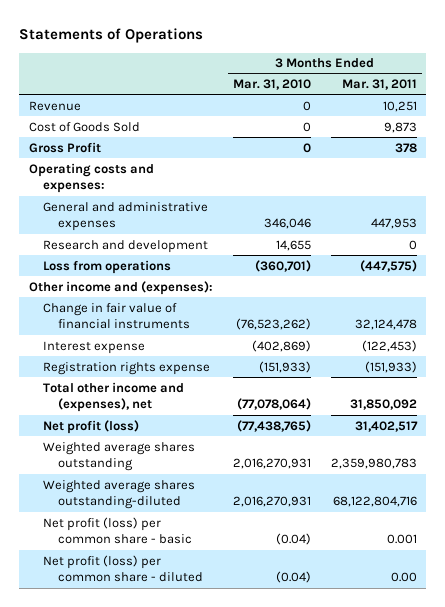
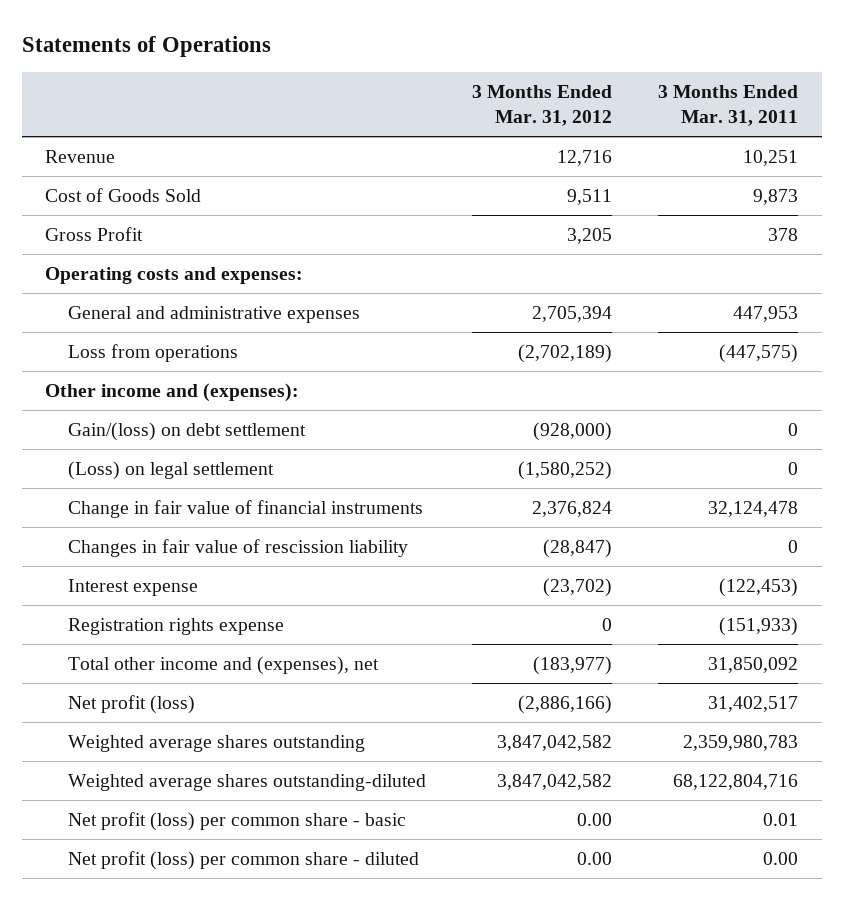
- | 3 Months Ended Mar. 31, 2010 | 3 Months Ended Mar. 31, 2011
+ | 3 Months Ended Mar. 31, 2012 | 3 Months Ended Mar. 31, 2011
- Research and development | 14,655 | 0
+ Gain/(loss) on debt settlement | (928,000) | 0
+ (Loss) on legal settlement | (1,580,252) | 0
+ Changes in fair value of rescission liability | (28,847) | 0
- Net profit (loss) per common share - basic | (0.04) | 0.001
+ Net profit (loss) per common share - basic | 0.00 | 0.01

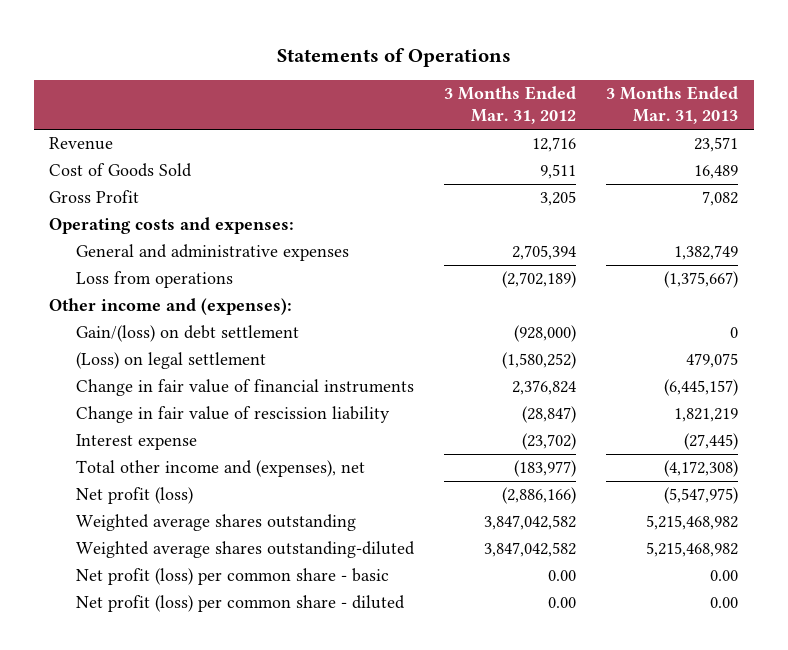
- | 3 Months Ended Mar. 31, 2012 | 3 Months Ended Mar. 31, 2011
+ | 3 Months Ended Mar. 31, 2012 | 3 Months Ended Mar. 31, 2013
- Changes in fair value of rescission liability | (28,847) | 0
+ Change in fair value of rescission liability | (28,847) | 1,821,219
- Registration rights expense | 0 | (151,933)

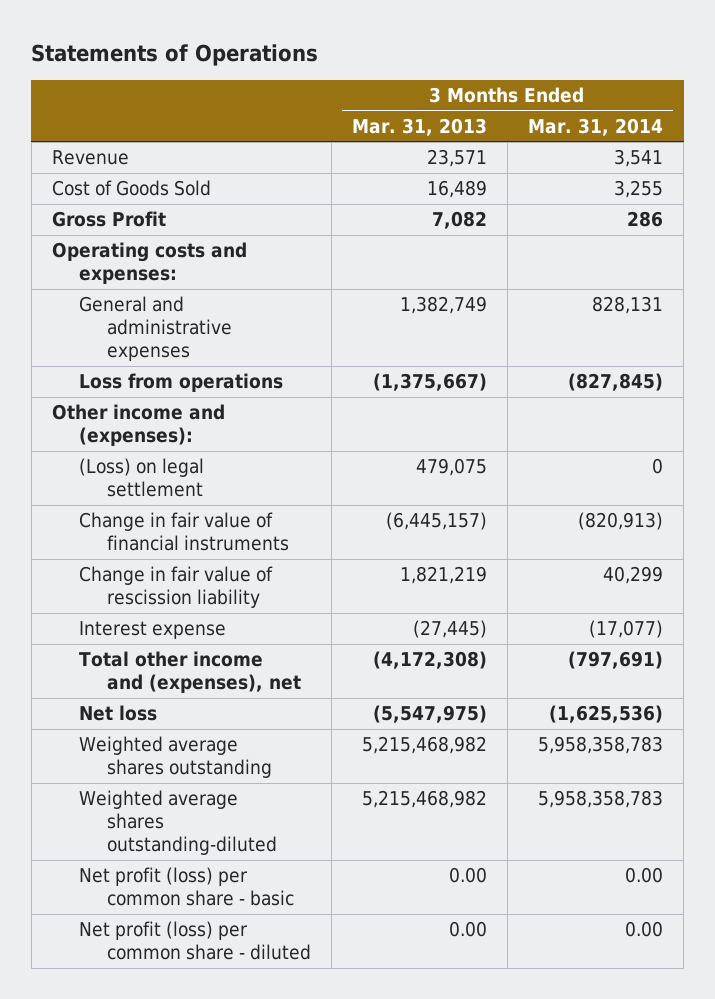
- | 3 Months Ended Mar. 31, 2012 | 3 Months Ended Mar. 31, 2013
+ | 3 Months Ended Mar. 31, 2013 | 3 Months Ended Mar. 31, 2014
- Gain/(loss) on debt settlement | (928,000) | 0
- Net profit (loss) | (2,886,166) | (5,547,975)
+ Net loss | (5,547,975) | (1,625,536)

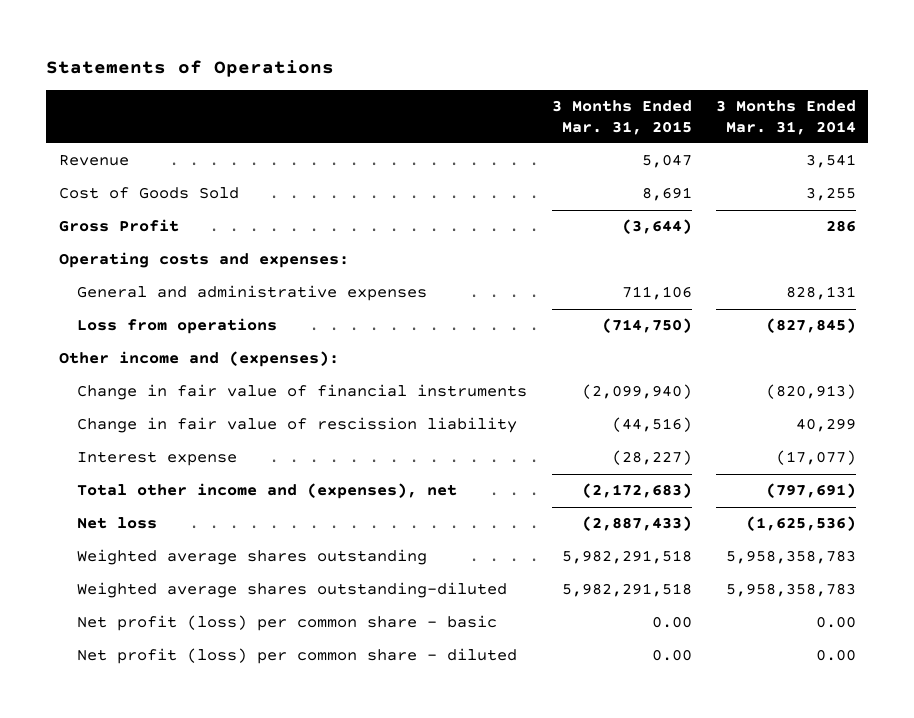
- | 3 Months Ended Mar. 31, 2013 | 3 Months Ended Mar. 31, 2014
+ | 3 Months Ended Mar. 31, 2015 | 3 Months Ended Mar. 31, 2014
- (Loss) on legal settlement | 479,075 | 0

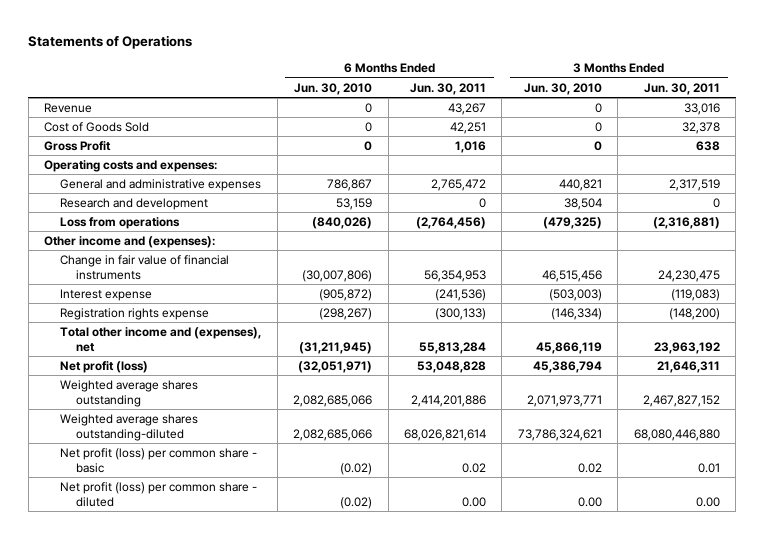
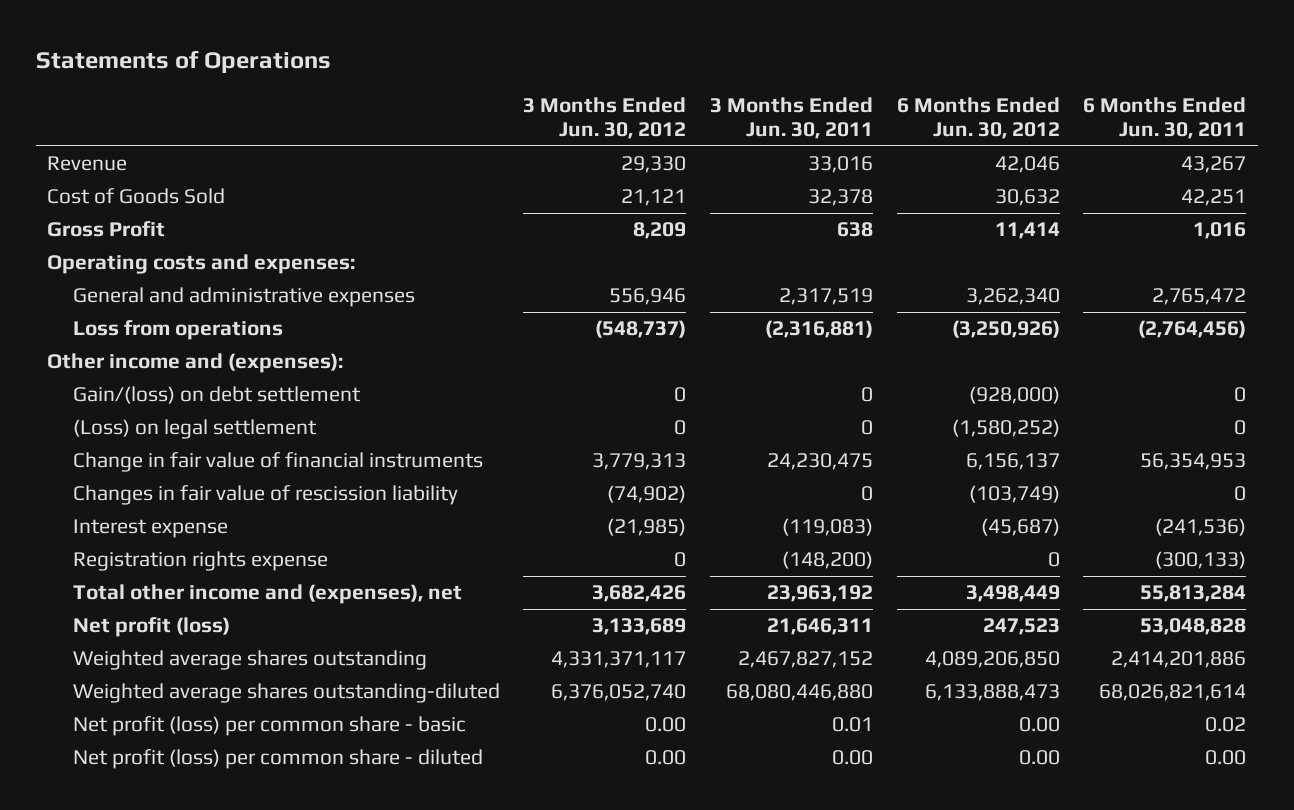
- | 6 Months Ended Jun. 30, 2010 | 6 Months Ended Jun. 30, 2011 | 3 Months Ended Jun. 30, 2010 | 3 Months Ended Jun. 30, 2011
+ | 3 Months Ended Jun. 30, 2012 | 3 Months Ended Jun. 30, 2011 | 6 Months Ended Jun. 30, 2012 | 6 Months Ended Jun. 30, 2011
- Research and development | 53,159 | 0 | 38,504 | 0
+ Gain/(loss) on debt settlement | 0 | 0 | (928,000) | 0
+ (Loss) on legal settlement | 0 | 0 | (1,580,252) | 0
+ Changes in fair value of rescission liability | (74,902) | 0 | (103,749) | 0

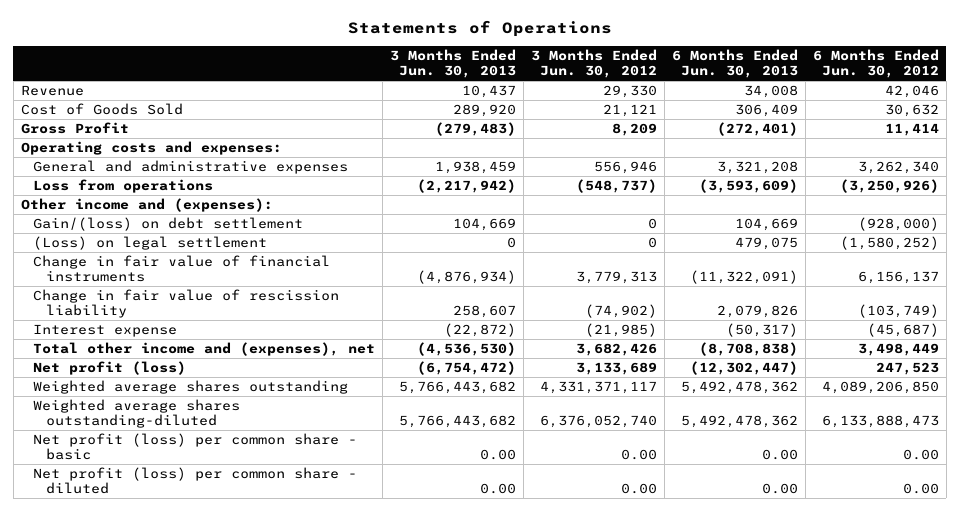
- | 3 Months Ended Jun. 30, 2012 | 3 Months Ended Jun. 30, 2011 | 6 Months Ended Jun. 30, 2012 | 6 Months Ended Jun. 30, 2011
+ | 3 Months Ended Jun. 30, 2013 | 3 Months Ended Jun. 30, 2012 | 6 Months Ended Jun. 30, 2013 | 6 Months Ended Jun. 30, 2012
- Changes in fair value of rescission liability | (74,902) | 0 | (103,749) | 0
+ Change in fair value of rescission liability | 258,607 | (74,902) | 2,079,826 | (103,749)
- Registration rights expense | 0 | (148,200) | 0 | (300,133)

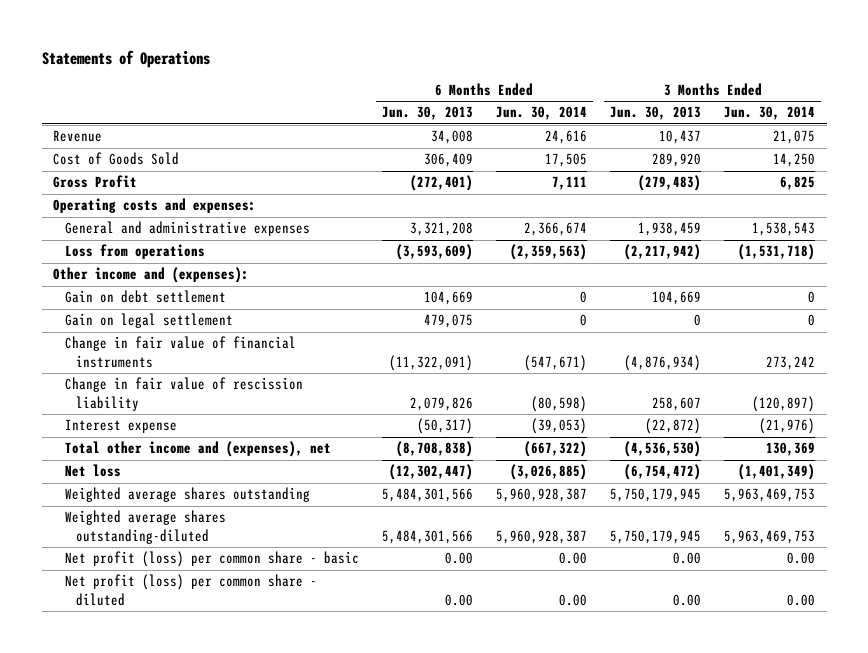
- | 3 Months Ended Jun. 30, 2013 | 3 Months Ended Jun. 30, 2012 | 6 Months Ended Jun. 30, 2013 | 6 Months Ended Jun. 30, 2012
+ | 6 Months Ended Jun. 30, 2013 | 6 Months Ended Jun. 30, 2014 | 3 Months Ended Jun. 30, 2013 | 3 Months Ended Jun. 30, 2014
- Gain/(loss) on debt settlement | 104,669 | 0 | 104,669 | (928,000)
- (Loss) on legal settlement | 0 | 0 | 479,075 | (1,580,252)
+ Gain on debt settlement | 104,669 | 0 | 104,669 | 0
+ Gain on legal settlement | 479,075 | 0 | 0 | 0
- Net profit (loss) | (6,754,472) | 3,133,689 | (12,302,447) | 247,523
- Weighted average shares outstanding | 5,766,443,682 | 4,331,371,117 | 5,492,478,362 | 4,089,206,850
- Weighted average shares outstanding-diluted | 5,766,443,682 | 6,376,052,740 | 5,492,478,362 | 6,133,888,473
+ Net loss | (12,302,447) | (3,026,885) | (6,754,472) | (1,401,349)
+ Weighted average shares outstanding | 5,484,301,566 | 5,960,928,387 | 5,750,179,945 | 5,963,469,753
+ Weighted average shares outstanding-diluted | 5,484,301,566 | 5,960,928,387 | 5,750,179,945 | 5,963,469,753

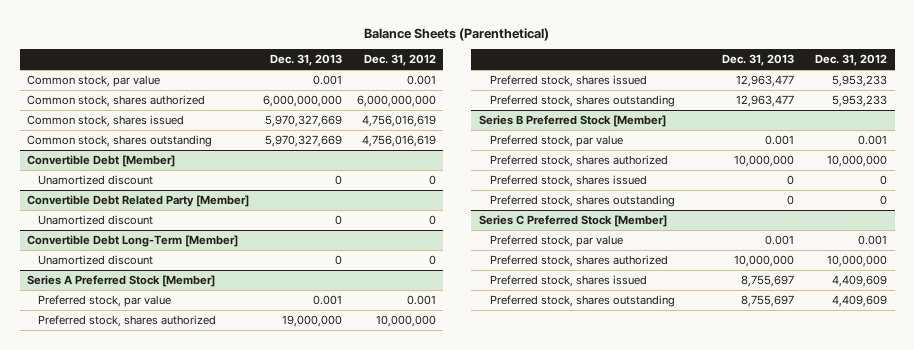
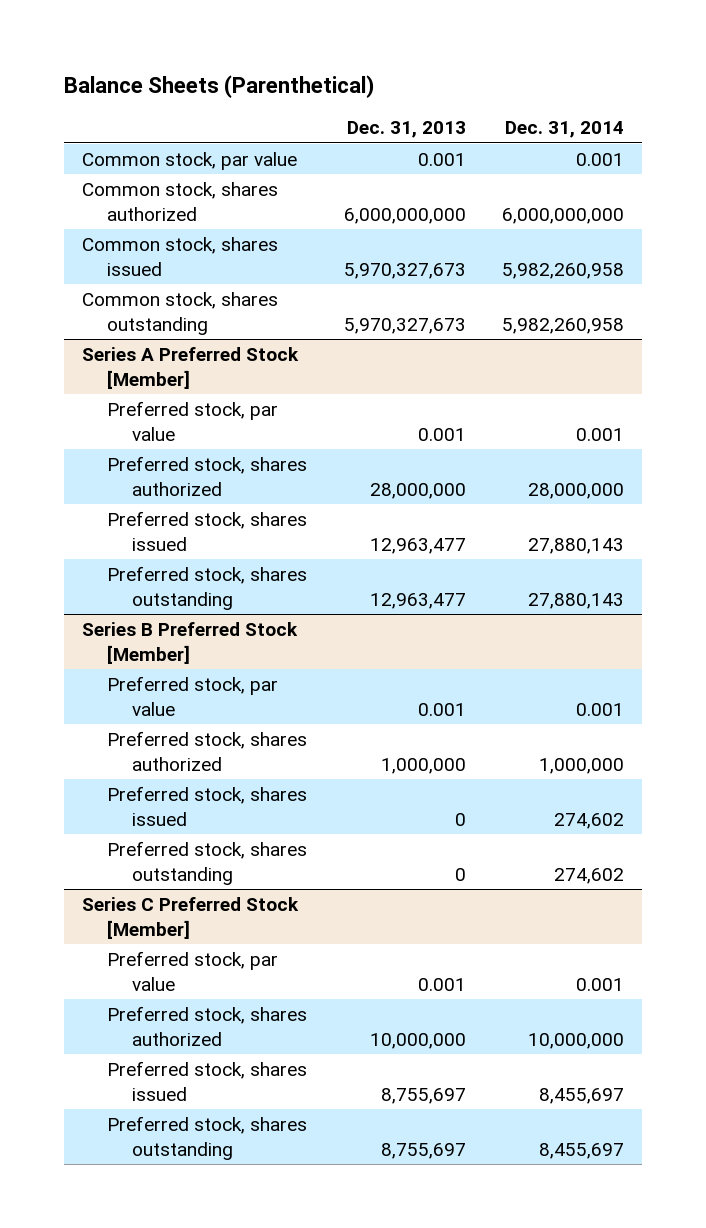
- | Dec. 31, 2013 | Dec. 31, 2012
+ | Dec. 31, 2013 | Dec. 31, 2014
- Common stock, shares issued | 5,970,327,669 | 4,756,016,619
- Common stock, shares outstanding | 5,970,327,669 | 4,756,016,619
- Convertible Debt [Member]
- Unamortized discount | 0 | 0
- Convertible Debt Related Party [Member]
- Unamortized discount | 0 | 0
- Convertible Debt Long-Term [Member]
- Unamortized discount | 0 | 0
+ Common stock, shares issued | 5,970,327,673 | 5,982,260,958
+ Common stock, shares outstanding | 5,970,327,673 | 5,982,260,958
@ Series A Preferred Stock [Member]
- Preferred stock, shares authorized | 19,000,000 | 10,000,000
+ Preferred stock, shares authorized | 28,000,000 | 28,000,000
@ Series B Preferred Stock [Member]
- Preferred stock, shares authorized | 10,000,000 | 10,000,000
+ Preferred stock, shares authorized | 1,000,000 | 1,000,000

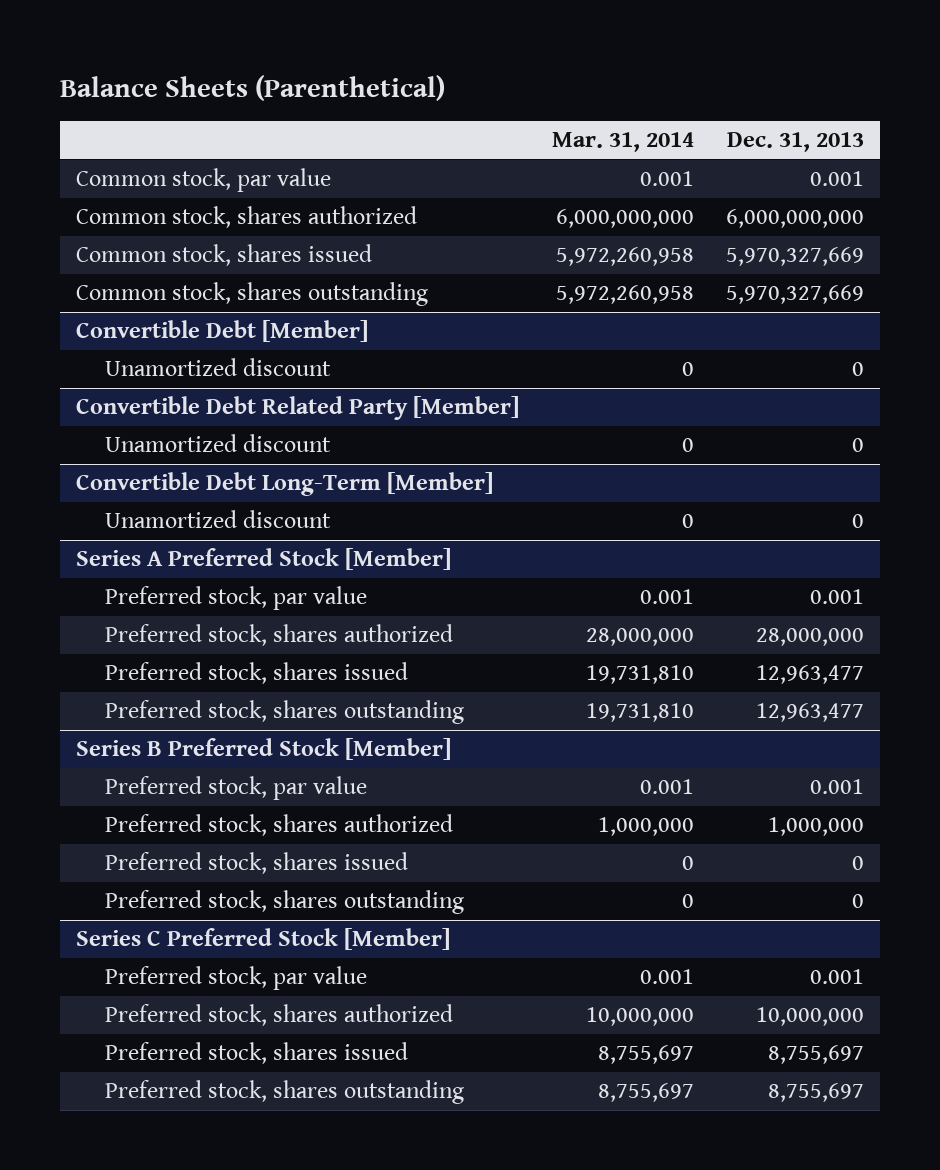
- | Dec. 31, 2013 | Dec. 31, 2014
+ | Mar. 31, 2014 | Dec. 31, 2013
- Common stock, shares issued | 5,970,327,673 | 5,982,260,958
- Common stock, shares outstanding | 5,970,327,673 | 5,982,260,958
+ Common stock, shares issued | 5,972,260,958 | 5,970,327,669
+ Common stock, shares outstanding | 5,972,260,958 | 5,970,327,669
+ Convertible Debt [Member]
+ Unamortized discount | 0 | 0
+ Convertible Debt Related Party [Member]
+ Unamortized discount | 0 | 0
+ Convertible Debt Long-Term [Member]
+ Unamortized discount | 0 | 0

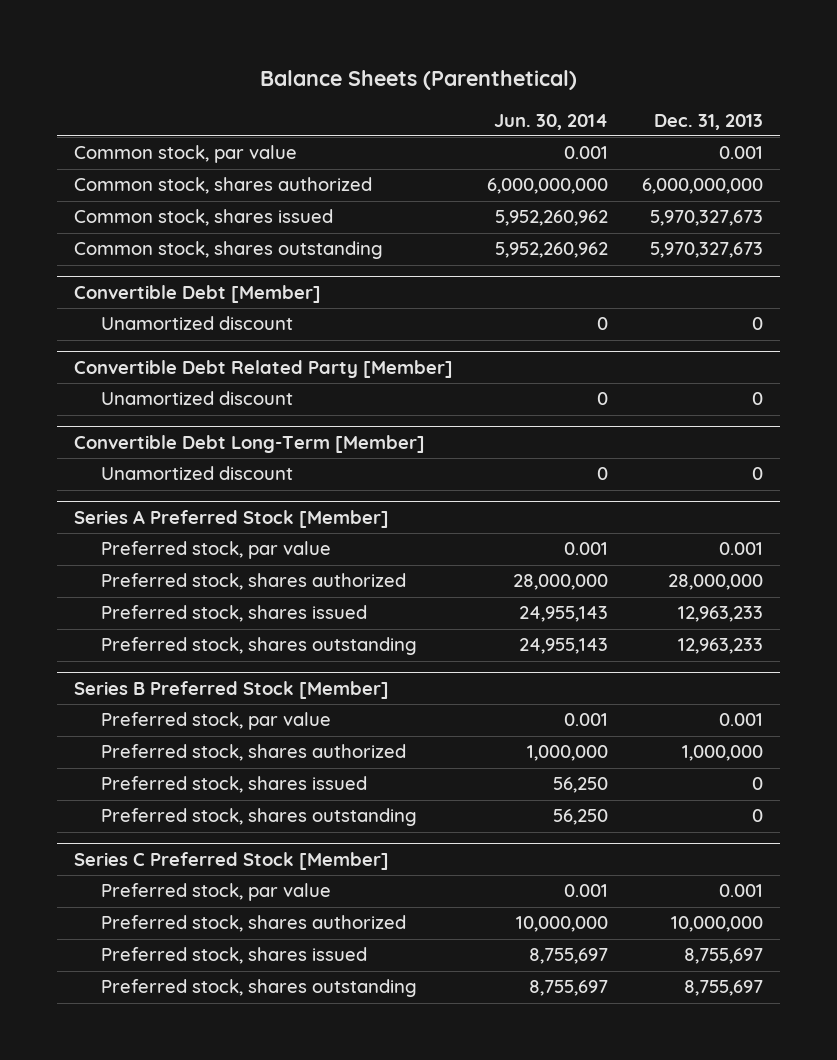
- | Mar. 31, 2014 | Dec. 31, 2013
+ | Jun. 30, 2014 | Dec. 31, 2013
- Common stock, shares issued | 5,972,260,958 | 5,970,327,669
- Common stock, shares outstanding | 5,972,260,958 | 5,970,327,669
+ Common stock, shares issued | 5,952,260,962 | 5,970,327,673
+ Common stock, shares outstanding | 5,952,260,962 | 5,970,327,673
@ Series A Preferred Stock [Member]
- Preferred stock, shares issued | 19,731,810 | 12,963,477
- Preferred stock, shares outstanding | 19,731,810 | 12,963,477
+ Preferred stock, shares issued | 24,955,143 | 12,963,233
+ Preferred stock, shares outstanding | 24,955,143 | 12,963,233

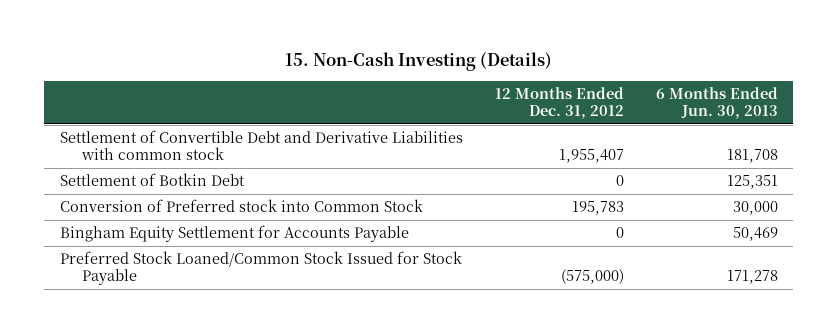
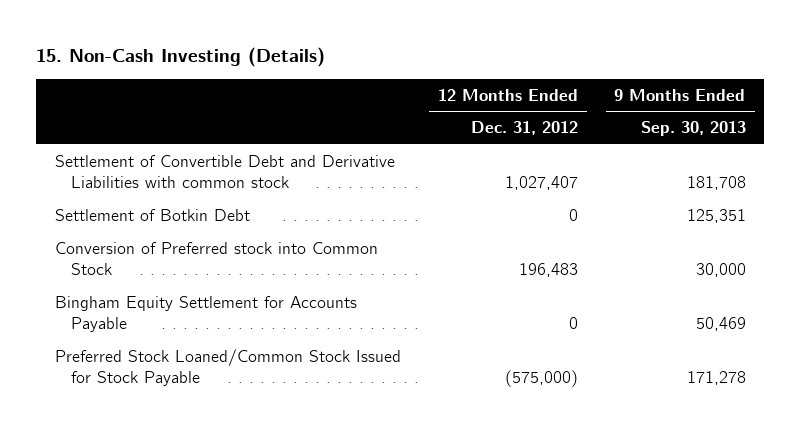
- | 12 Months Ended Dec. 31, 2012 | 6 Months Ended Jun. 30, 2013
+ | 12 Months Ended Dec. 31, 2012 | 9 Months Ended Sep. 30, 2013
- Settlement of Convertible Debt and Derivative Liabilities with common stock | 1,955,407 | 181,708
+ Settlement of Convertible Debt and Derivative Liabilities with common stock | 1,027,407 | 181,708
- Conversion of Preferred stock into Common Stock | 195,783 | 30,000
+ Conversion of Preferred stock into Common Stock | 196,483 | 30,000

